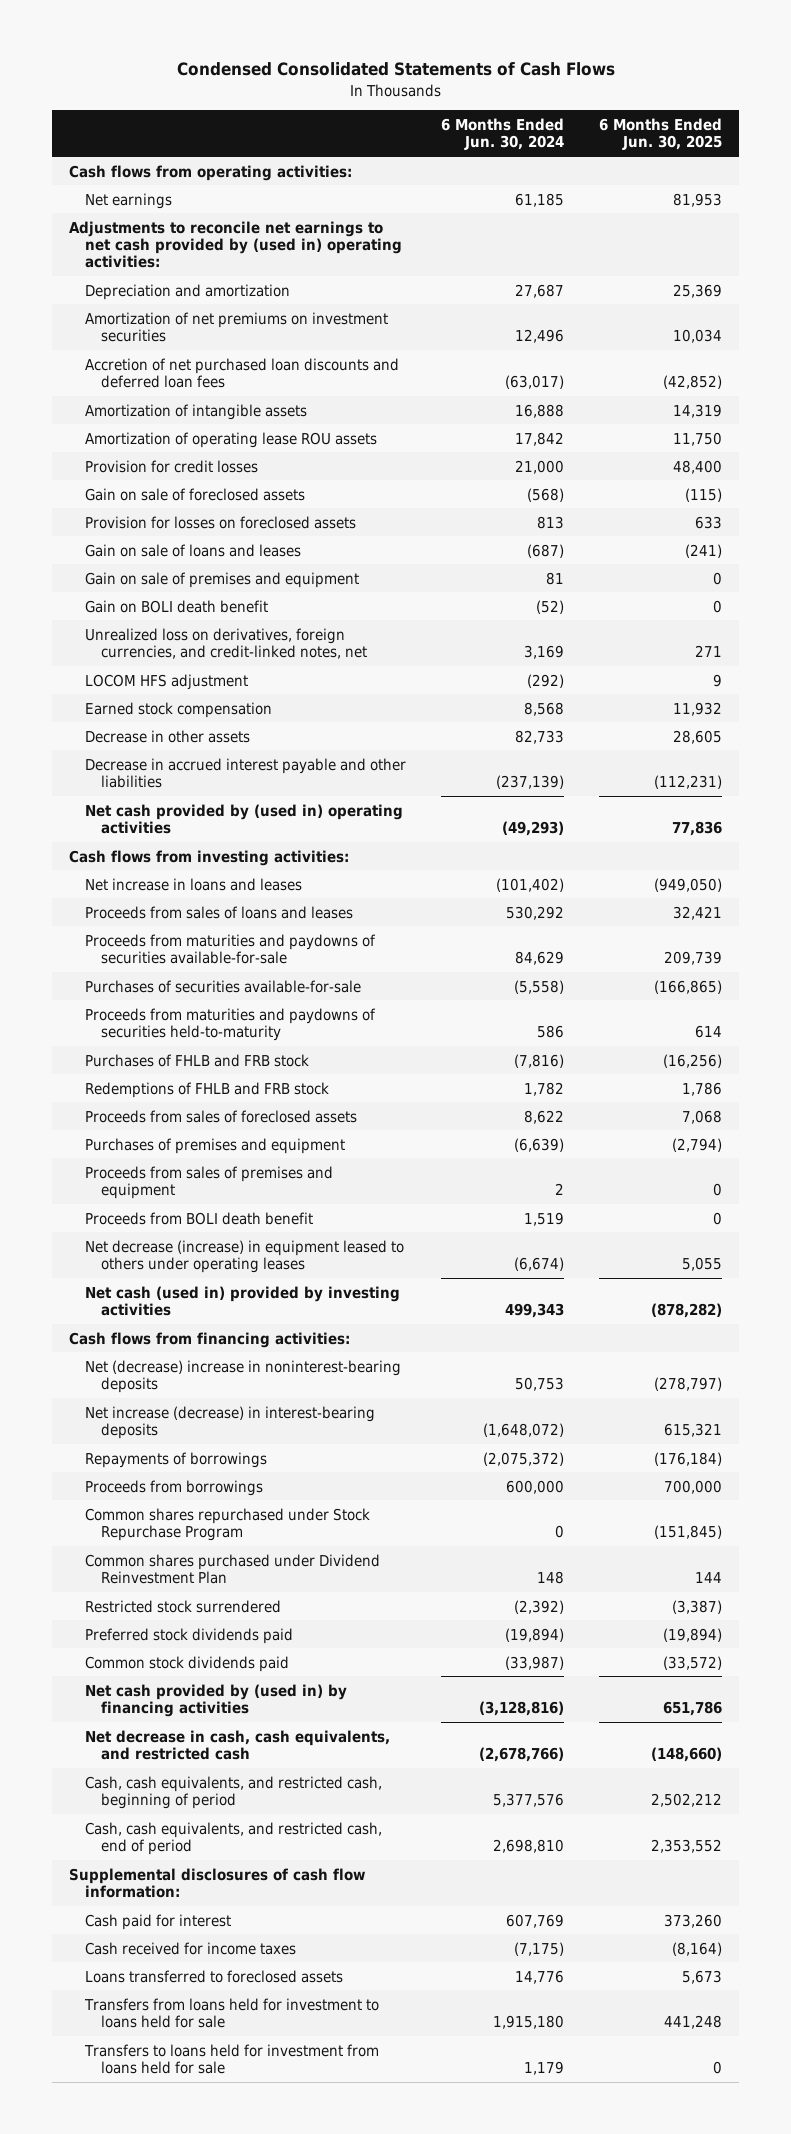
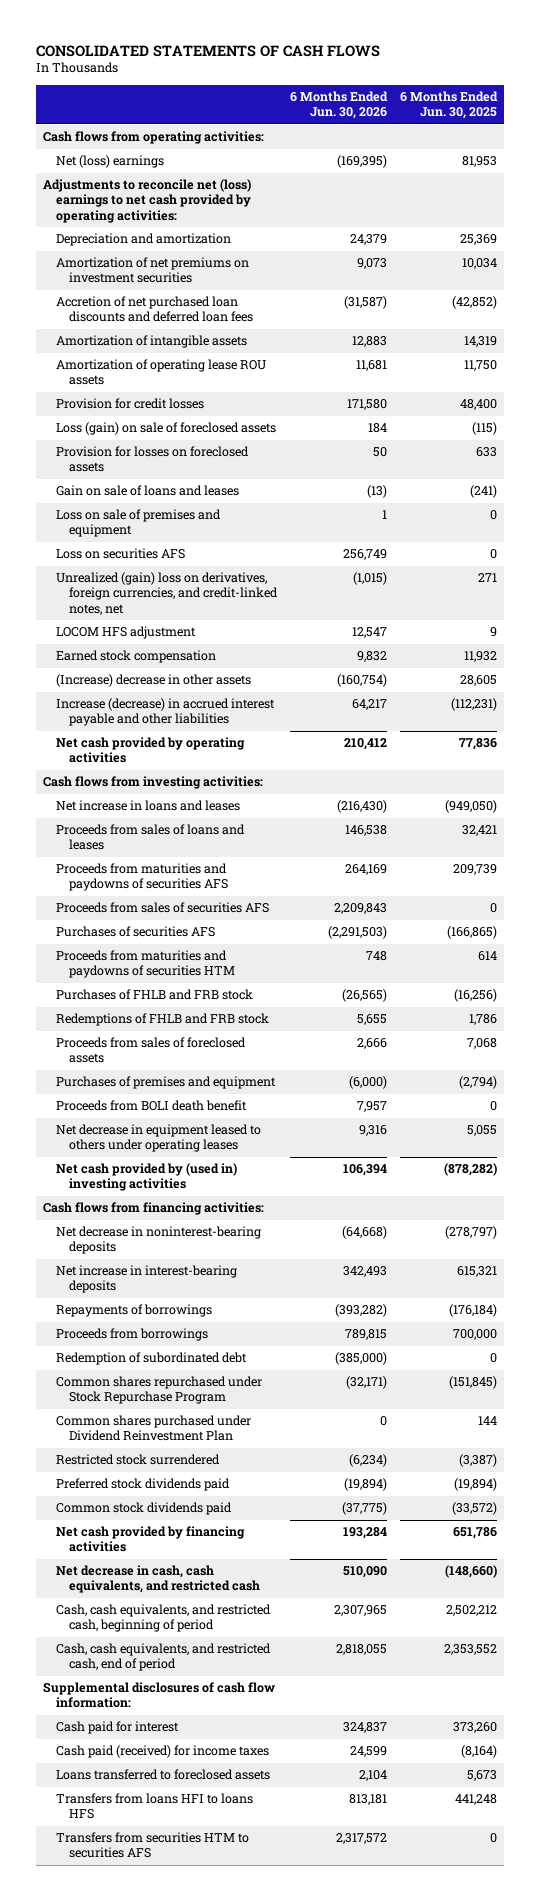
- Condensed Consolidated Statements of Cash Flows
+ CONSOLIDATED STATEMENTS OF CASH FLOWS
- | 6 Months Ended Jun. 30, 2024 | 6 Months Ended Jun. 30, 2025
+ | 6 Months Ended Jun. 30, 2026 | 6 Months Ended Jun. 30, 2025
- Net earnings | 61,185 | 81,953
- Adjustments to reconcile net earnings to net cash provided by (used in) operating activities:
+ Net (loss) earnings | (169,395) | 81,953
+ Adjustments to reconcile net (loss) earnings to net cash provided by operating activities:
- Gain on sale of foreclosed assets | (568) | (115)
+ Loss (gain) on sale of foreclosed assets | 184 | (115)
- Gain on sale of premises and equipment | 81 | 0
- Gain on BOLI death benefit | (52) | 0
- Unrealized loss on derivatives, foreign currencies, and credit-linked notes, net | 3,169 | 271
+ Loss on sale of premises and equipment | 1 | 0
+ Loss on securities AFS | 256,749 | 0
+ Unrealized (gain) loss on derivatives, foreign currencies, and credit-linked notes, net | (1,015) | 271
- Decrease in other assets | 82,733 | 28,605
- Decrease in accrued interest payable and other liabilities | (237,139) | (112,231)
- Net cash provided by (used in) operating activities | (49,293) | 77,836
+ (Increase) decrease in other assets | (160,754) | 28,605
+ Increase (decrease) in accrued interest payable and other liabilities | 64,217 | (112,231)
+ Net cash provided by operating activities | 210,412 | 77,836
- Proceeds from maturities and paydowns of securities available-for-sale | 84,629 | 209,739
- Purchases of securities available-for-sale | (5,558) | (166,865)
- Proceeds from maturities and paydowns of securities held-to-maturity | 586 | 614
+ Proceeds from maturities and paydowns of securities AFS | 264,169 | 209,739
+ Proceeds from sales of securities AFS | 2,209,843 | 0
+ Purchases of securities AFS | (2,291,503) | (166,865)
+ Proceeds from maturities and paydowns of securities HTM | 748 | 614
- Proceeds from sales of premises and equipment | 2 | 0
- Net decrease (increase) in equipment leased to others under operating leases | (6,674) | 5,055
- Net cash (used in) provided by investing activities | 499,343 | (878,282)
+ Net decrease in equipment leased to others under operating leases | 9,316 | 5,055
+ Net cash provided by (used in) investing activities | 106,394 | (878,282)
- Net (decrease) increase in noninterest-bearing deposits | 50,753 | (278,797)
- Net increase (decrease) in interest-bearing deposits | (1,648,072) | 615,321
+ Net decrease in noninterest-bearing deposits | (64,668) | (278,797)
+ Net increase in interest-bearing deposits | 342,493 | 615,321
+ Redemption of subordinated debt | (385,000) | 0
- Net cash provided by (used in) by financing activities | (3,128,816) | 651,786
+ Net cash provided by financing activities | 193,284 | 651,786
- Cash received for income taxes | (7,175) | (8,164)
+ Cash paid (received) for income taxes | 24,599 | (8,164)
- Transfers from loans held for investment to loans held for sale | 1,915,180 | 441,248
- Transfers to loans held for investment from loans held for sale | 1,179 | 0
+ Transfers from loans HFI to loans HFS | 813,181 | 441,248
+ Transfers from securities HTM to securities AFS | 2,317,572 | 0

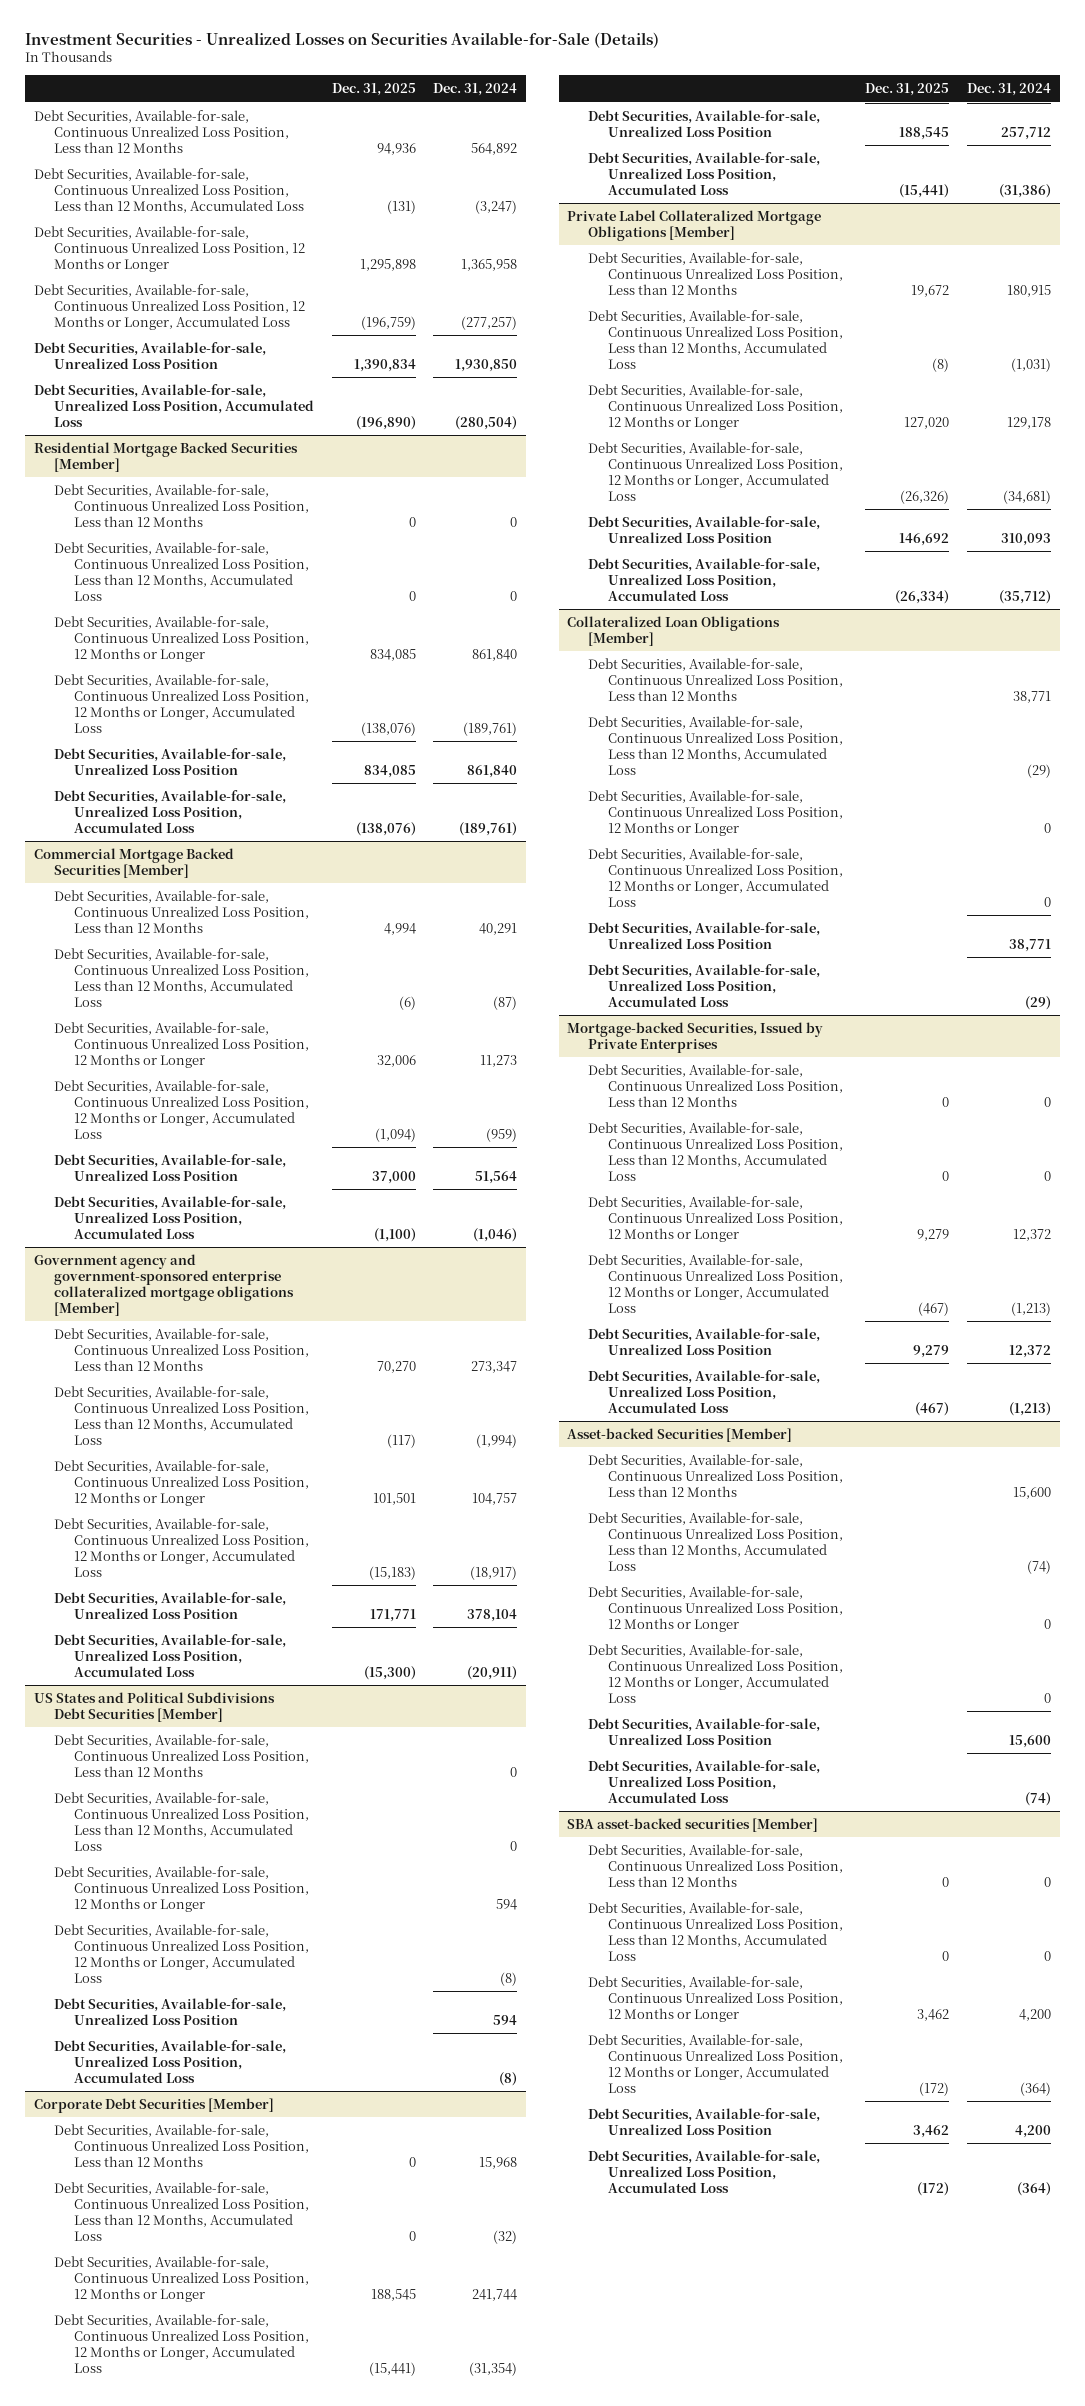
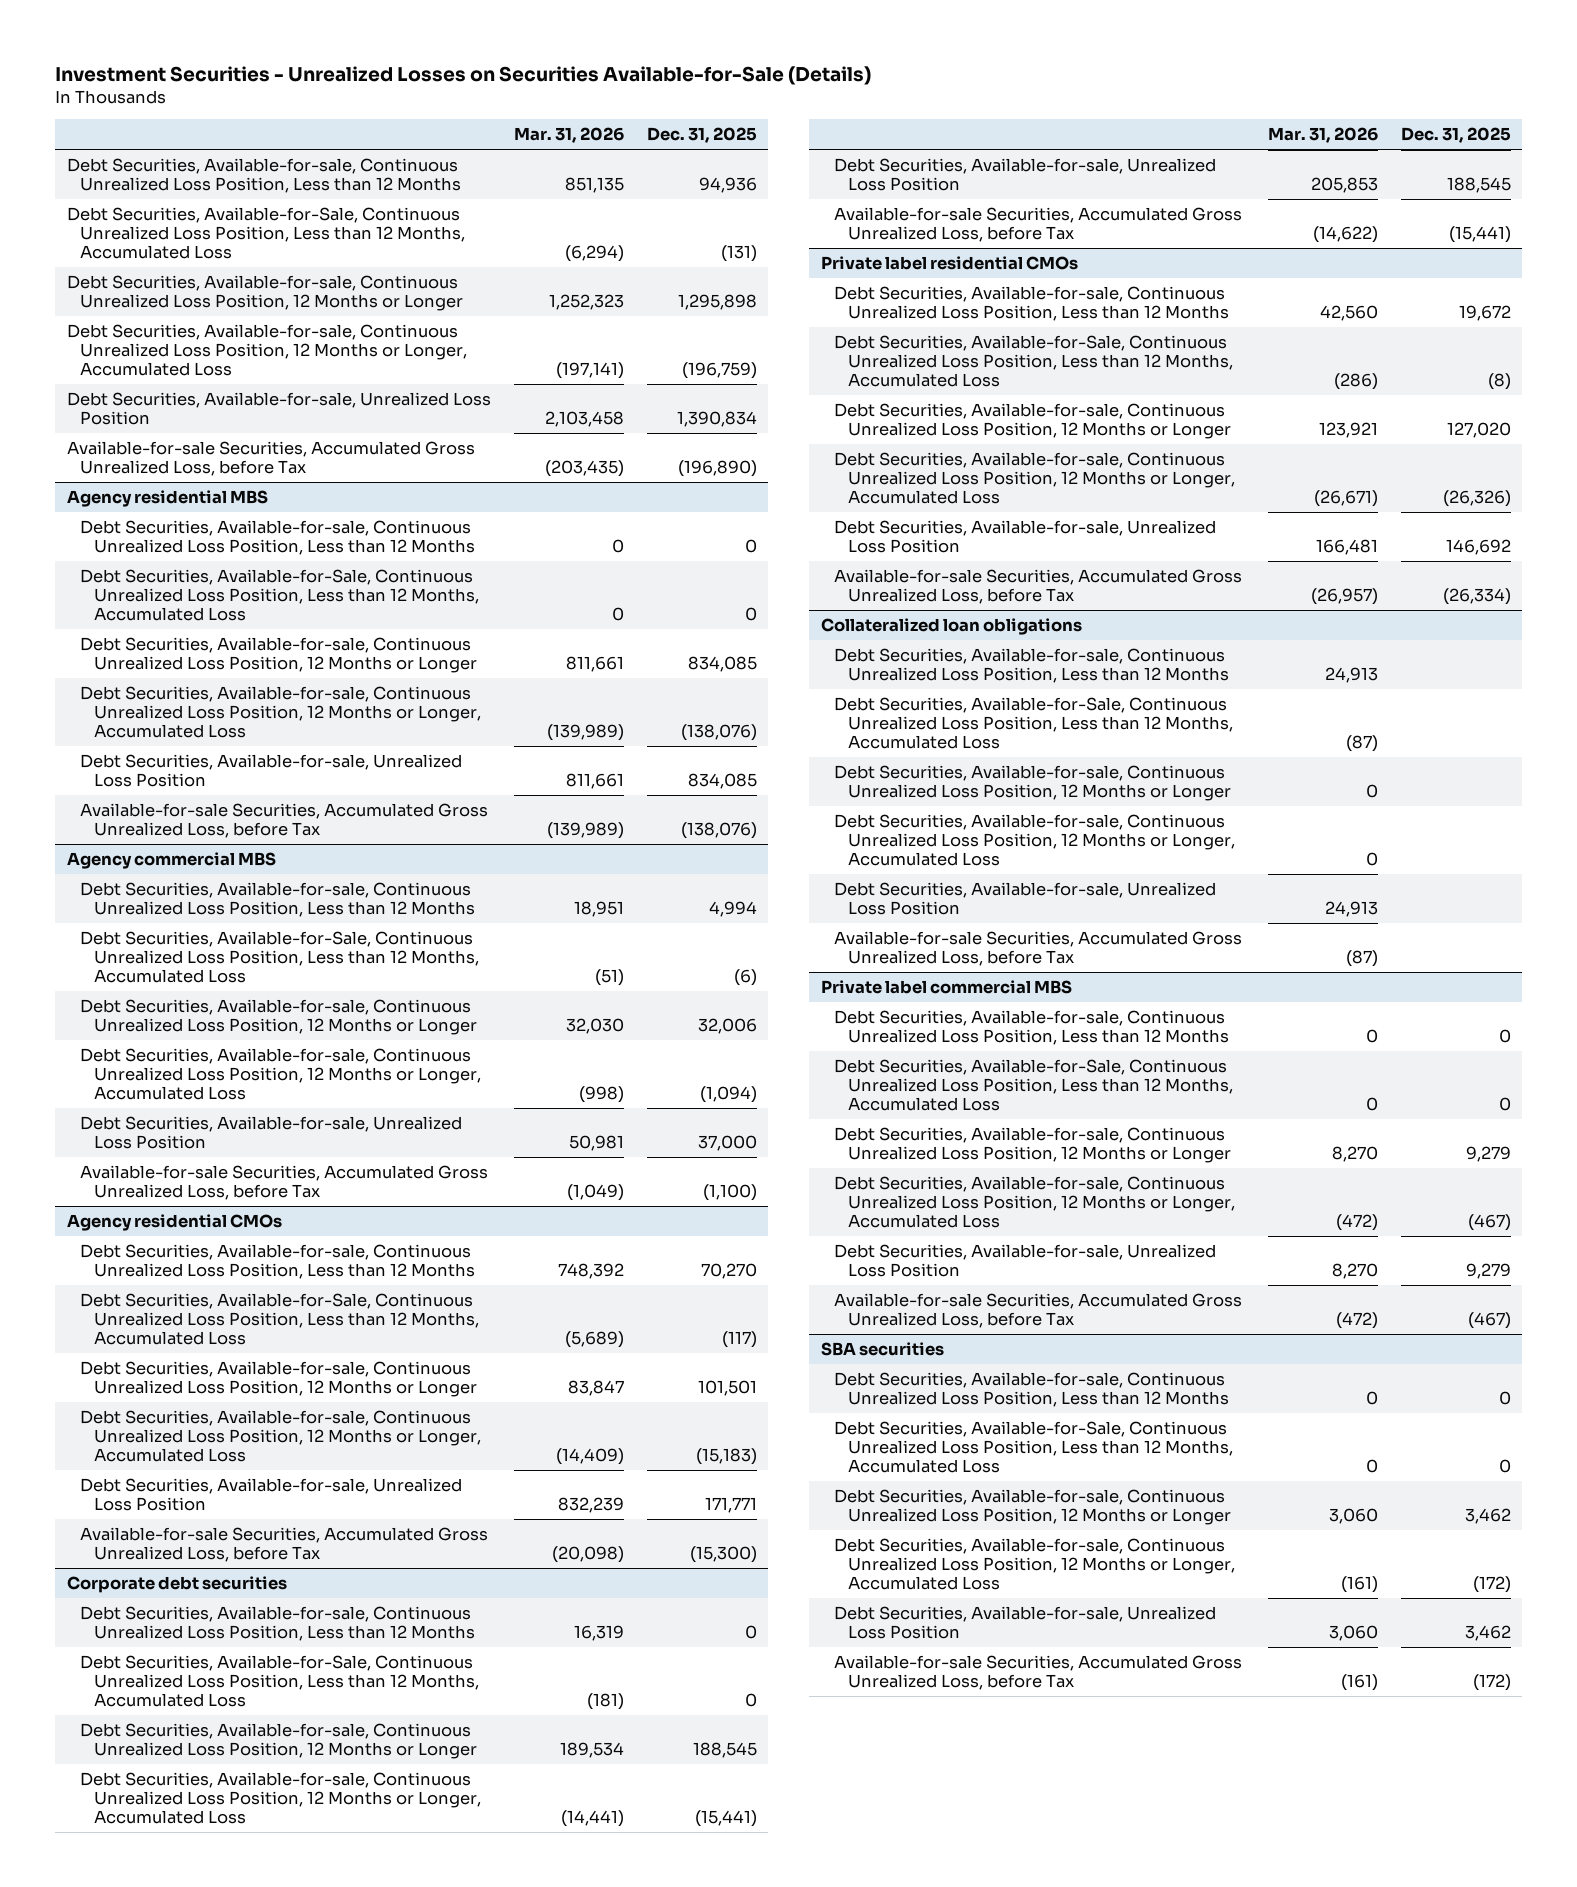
- | Dec. 31, 2025 | Dec. 31, 2024
+ | Mar. 31, 2026 | Dec. 31, 2025
- Debt Securities, Available-for-sale, Continuous Unrealized Loss Position, Less than 12 Months, Accumulated Loss | (131) | (3,247)
+ Debt Securities, Available-for-Sale, Continuous Unrealized Loss Position, Less than 12 Months, Accumulated Loss | (6,294) | (131)
- Debt Securities, Available-for-sale, Unrealized Loss Position, Accumulated Loss | (196,890) | (280,504)
- Residential Mortgage Backed Securities [Member]
+ Available-for-sale Securities, Accumulated Gross Unrealized Loss, before Tax | (203,435) | (196,890)
+ Agency residential MBS
- Debt Securities, Available-for-sale, Continuous Unrealized Loss Position, Less than 12 Months, Accumulated Loss | 0 | 0
+ Debt Securities, Available-for-Sale, Continuous Unrealized Loss Position, Less than 12 Months, Accumulated Loss | 0 | 0
- Debt Securities, Available-for-sale, Unrealized Loss Position, Accumulated Loss | (138,076) | (189,761)
- Commercial Mortgage Backed Securities [Member]
+ Available-for-sale Securities, Accumulated Gross Unrealized Loss, before Tax | (139,989) | (138,076)
+ Agency commercial MBS
- Debt Securities, Available-for-sale, Continuous Unrealized Loss Position, Less than 12 Months, Accumulated Loss | (6) | (87)
+ Debt Securities, Available-for-Sale, Continuous Unrealized Loss Position, Less than 12 Months, Accumulated Loss | (51) | (6)
- Debt Securities, Available-for-sale, Unrealized Loss Position, Accumulated Loss | (1,100) | (1,046)
- Government agency and government-sponsored enterprise collateralized mortgage obligations [Member]
+ Available-for-sale Securities, Accumulated Gross Unrealized Loss, before Tax | (1,049) | (1,100)
+ Agency residential CMOs
- Debt Securities, Available-for-sale, Continuous Unrealized Loss Position, Less than 12 Months, Accumulated Loss | (117) | (1,994)
+ Debt Securities, Available-for-Sale, Continuous Unrealized Loss Position, Less than 12 Months, Accumulated Loss | (5,689) | (117)
- Debt Securities, Available-for-sale, Unrealized Loss Position, Accumulated Loss | (15,300) | (20,911)
- US States and Political Subdivisions Debt Securities [Member]
- Debt Securities, Available-for-sale, Continuous Unrealized Loss Position, Less than 12 Months | | 0
- Debt Securities, Available-for-sale, Continuous Unrealized Loss Position, Less than 12 Months, Accumulated Loss | | 0
- Debt Securities, Available-for-sale, Continuous Unrealized Loss Position, 12 Months or Longer | | 594
- Debt Securities, Available-for-sale, Continuous Unrealized Loss Position, 12 Months or Longer, Accumulated Loss | | (8)
- Debt Securities, Available-for-sale, Unrealized Loss Position | | 594
- Debt Securities, Available-for-sale, Unrealized Loss Position, Accumulated Loss | | (8)
- Corporate Debt Securities [Member]
+ Available-for-sale Securities, Accumulated Gross Unrealized Loss, before Tax | (20,098) | (15,300)
+ Corporate debt securities
- Debt Securities, Available-for-sale, Continuous Unrealized Loss Position, Less than 12 Months, Accumulated Loss | 0 | (32)
+ Debt Securities, Available-for-Sale, Continuous Unrealized Loss Position, Less than 12 Months, Accumulated Loss | (181) | 0
- Debt Securities, Available-for-sale, Unrealized Loss Position, Accumulated Loss | (15,441) | (31,386)
- Private Label Collateralized Mortgage Obligations [Member]
+ Available-for-sale Securities, Accumulated Gross Unrealized Loss, before Tax | (14,622) | (15,441)
+ Private label residential CMOs
- Debt Securities, Available-for-sale, Continuous Unrealized Loss Position, Less than 12 Months, Accumulated Loss | (8) | (1,031)
+ Debt Securities, Available-for-Sale, Continuous Unrealized Loss Position, Less than 12 Months, Accumulated Loss | (286) | (8)
- Debt Securities, Available-for-sale, Unrealized Loss Position, Accumulated Loss | (26,334) | (35,712)
- Collateralized Loan Obligations [Member]
+ Available-for-sale Securities, Accumulated Gross Unrealized Loss, before Tax | (26,957) | (26,334)
+ Collateralized loan obligations
- Debt Securities, Available-for-sale, Continuous Unrealized Loss Position, Less than 12 Months, Accumulated Loss | | (29)
+ Debt Securities, Available-for-Sale, Continuous Unrealized Loss Position, Less than 12 Months, Accumulated Loss | (87) |
- Debt Securities, Available-for-sale, Unrealized Loss Position, Accumulated Loss | | (29)
- Mortgage-backed Securities, Issued by Private Enterprises
+ Available-for-sale Securities, Accumulated Gross Unrealized Loss, before Tax | (87) |
+ Private label commercial MBS
- Debt Securities, Available-for-sale, Continuous Unrealized Loss Position, Less than 12 Months, Accumulated Loss | 0 | 0
+ Debt Securities, Available-for-Sale, Continuous Unrealized Loss Position, Less than 12 Months, Accumulated Loss | 0 | 0
- Debt Securities, Available-for-sale, Unrealized Loss Position, Accumulated Loss | (467) | (1,213)
- Asset-backed Securities [Member]
- Debt Securities, Available-for-sale, Continuous Unrealized Loss Position, Less than 12 Months | | 15,600
- Debt Securities, Available-for-sale, Continuous Unrealized Loss Position, Less than 12 Months, Accumulated Loss | | (74)
- Debt Securities, Available-for-sale, Continuous Unrealized Loss Position, 12 Months or Longer | | 0
- Debt Securities, Available-for-sale, Continuous Unrealized Loss Position, 12 Months or Longer, Accumulated Loss | | 0
- Debt Securities, Available-for-sale, Unrealized Loss Position | | 15,600
- Debt Securities, Available-for-sale, Unrealized Loss Position, Accumulated Loss | | (74)
- SBA asset-backed securities [Member]
+ Available-for-sale Securities, Accumulated Gross Unrealized Loss, before Tax | (472) | (467)
+ SBA securities
- Debt Securities, Available-for-sale, Continuous Unrealized Loss Position, Less than 12 Months, Accumulated Loss | 0 | 0
+ Debt Securities, Available-for-Sale, Continuous Unrealized Loss Position, Less than 12 Months, Accumulated Loss | 0 | 0
- Debt Securities, Available-for-sale, Unrealized Loss Position, Accumulated Loss | (172) | (364)
+ Available-for-sale Securities, Accumulated Gross Unrealized Loss, before Tax | (161) | (172)

